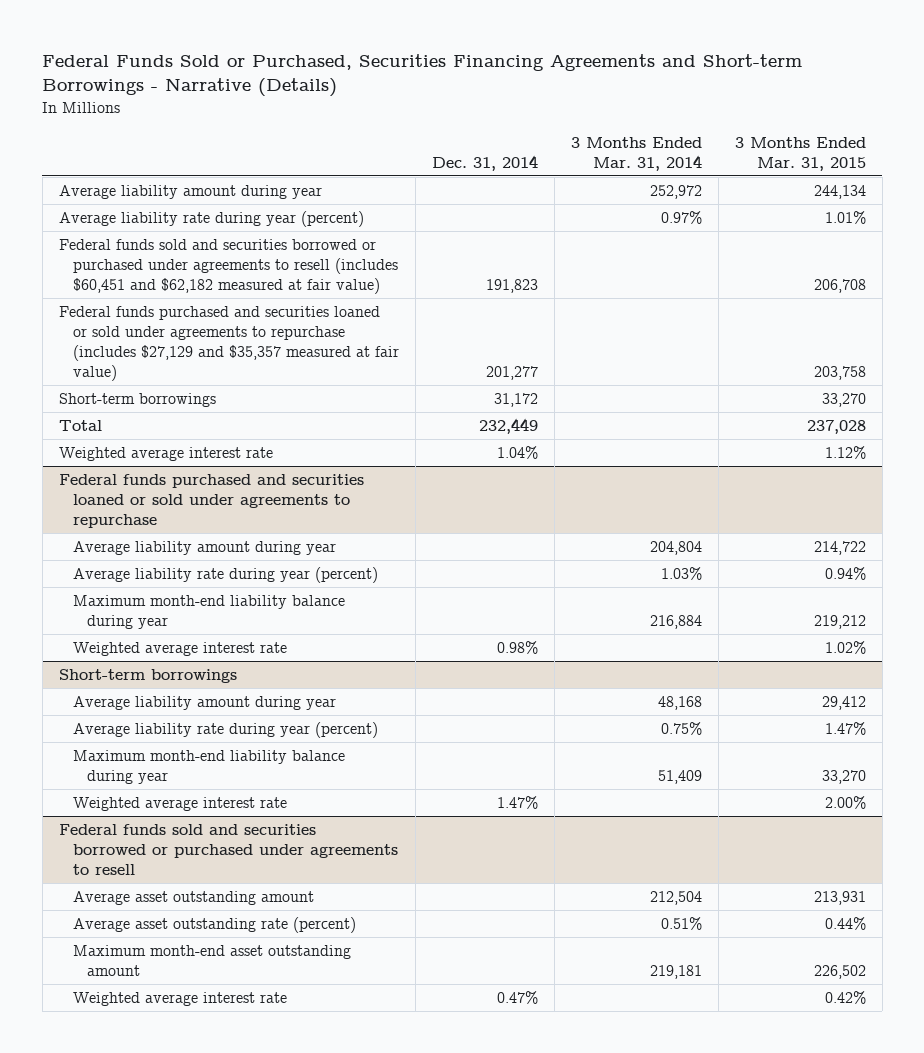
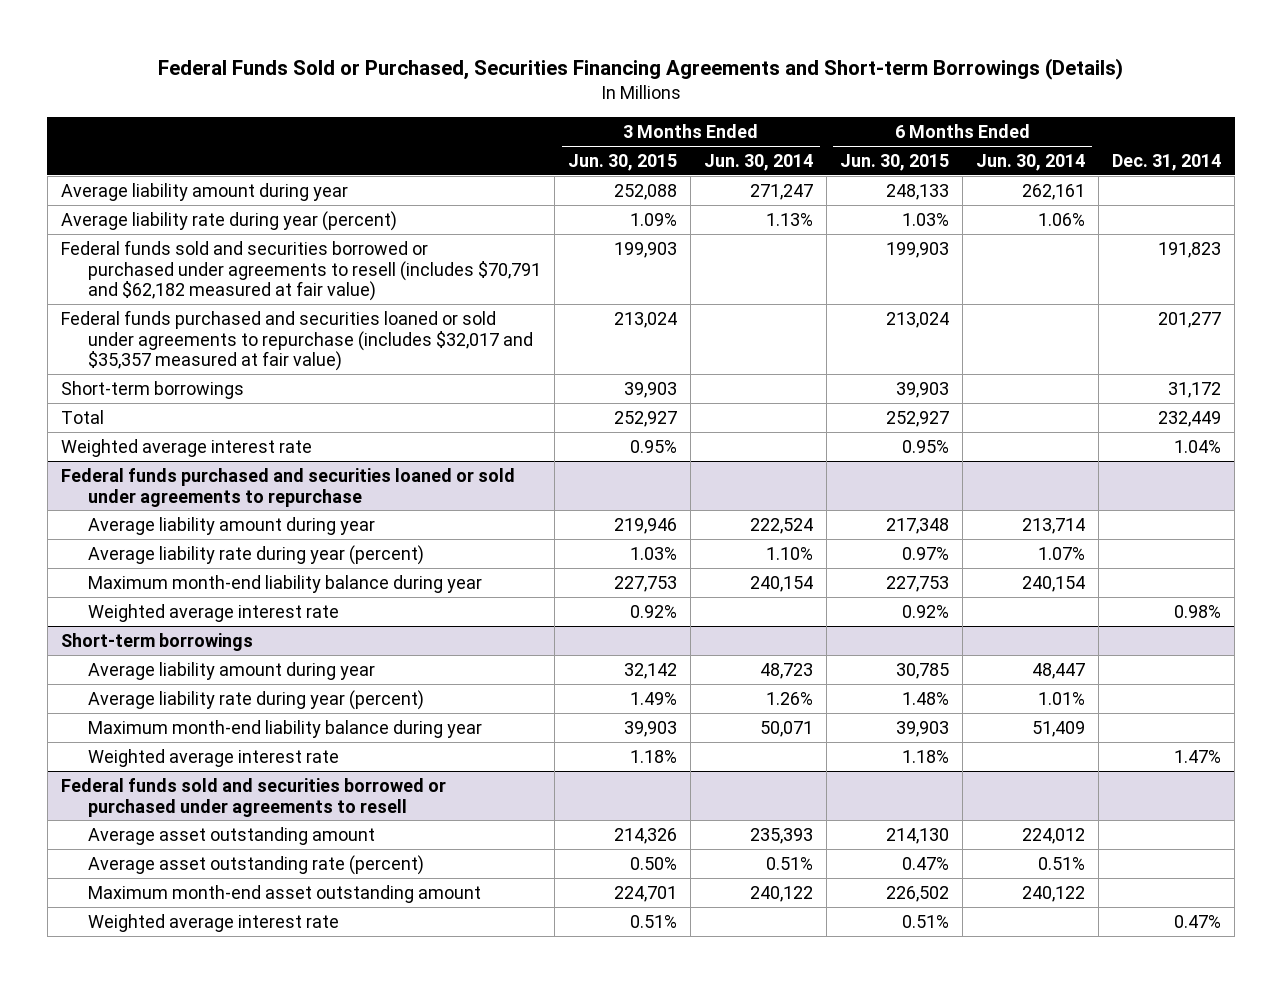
- Federal Funds Sold or Purchased, Securities Financing Agreements and Short-term Borrowings - Narrative (Details)
+ Federal Funds Sold or Purchased, Securities Financing Agreements and Short-term Borrowings (Details)
- | Dec. 31, 2014 | 3 Months Ended Mar. 31, 2014 | 3 Months Ended Mar. 31, 2015
+ | 3 Months Ended Jun. 30, 2015 | 3 Months Ended Jun. 30, 2014 | 6 Months Ended Jun. 30, 2015 | 6 Months Ended Jun. 30, 2014 | Dec. 31, 2014
- Federal funds sold and securities borrowed or purchased under agreements to resell (includes $60,451 and $62,182 measured at fair value) | 191,823 | | 206,708
- Federal funds purchased and securities loaned or sold under agreements to repurchase (includes $27,129 and $35,357 measured at fair value) | 201,277 | | 203,758
+ Federal funds sold and securities borrowed or purchased under agreements to resell (includes $70,791 and $62,182 measured at fair value) | 199,903 | | 199,903 | | 191,823
+ Federal funds purchased and securities loaned or sold under agreements to repurchase (includes $32,017 and $35,357 measured at fair value) | 213,024 | | 213,024 | | 201,277

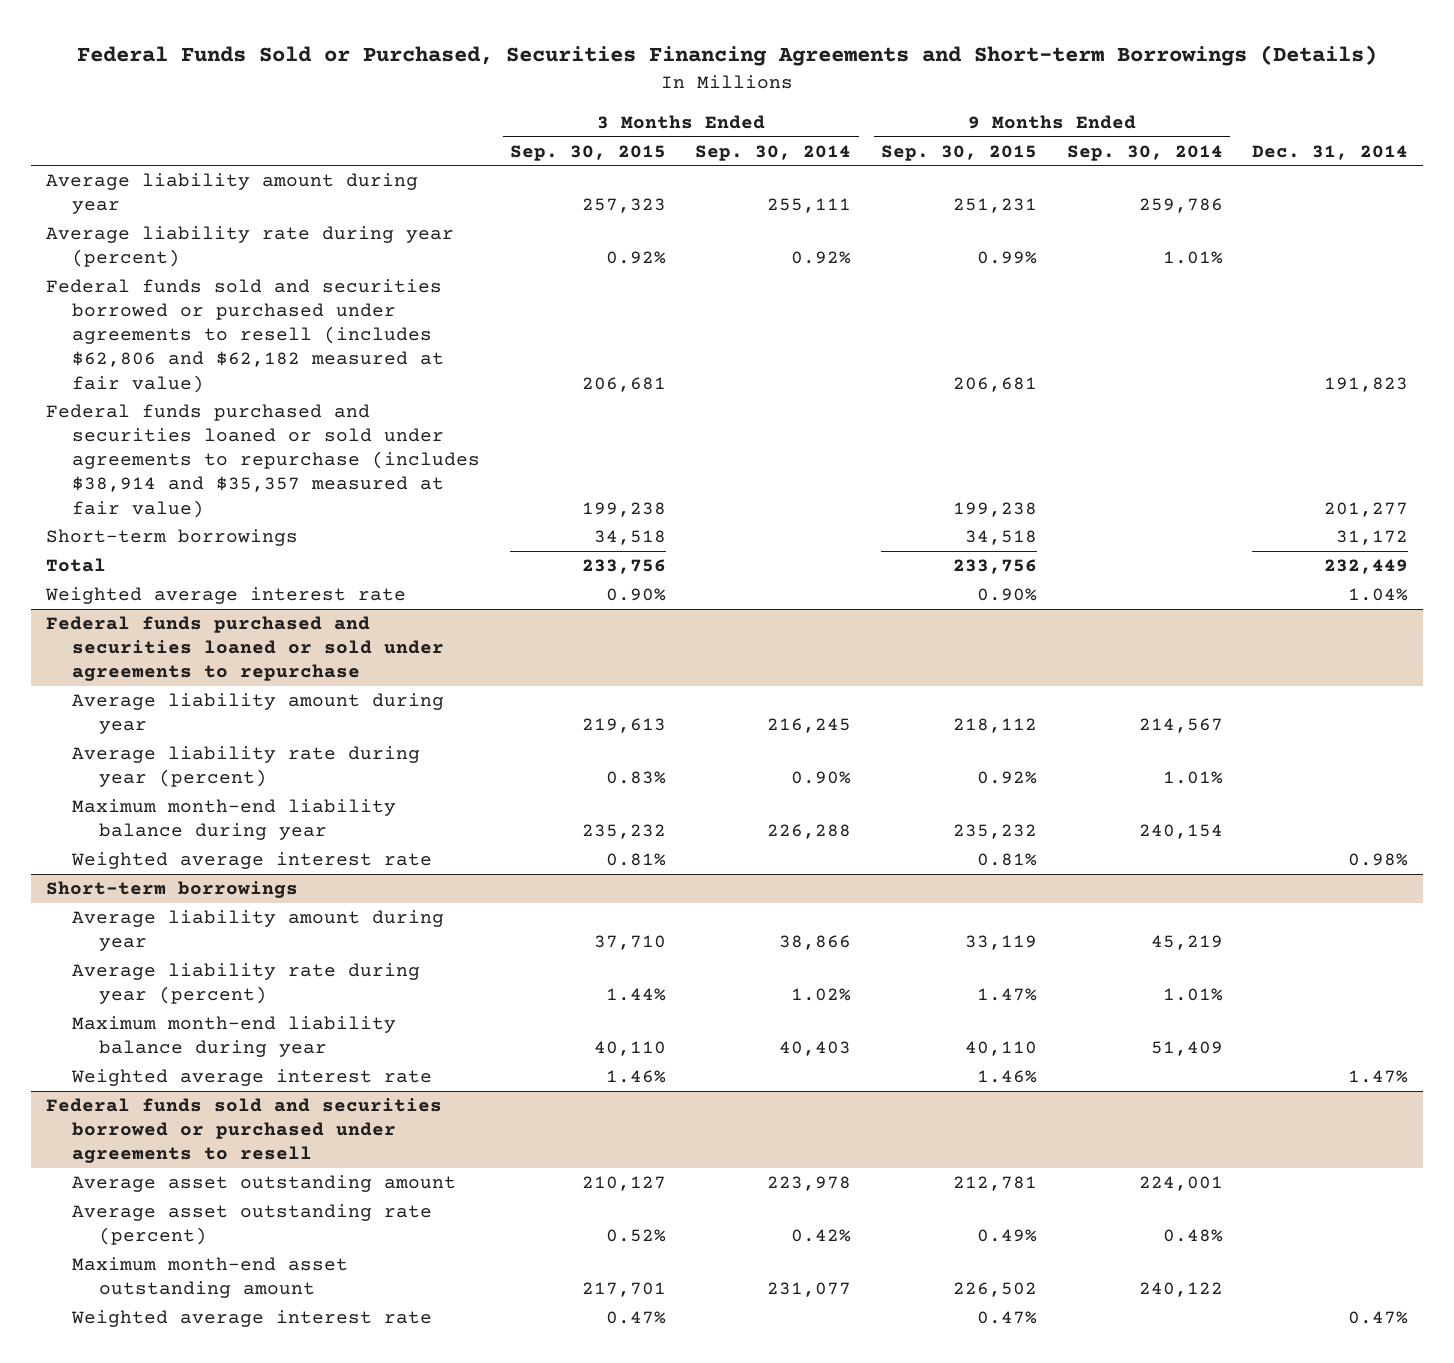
- | 3 Months Ended Jun. 30, 2015 | 3 Months Ended Jun. 30, 2014 | 6 Months Ended Jun. 30, 2015 | 6 Months Ended Jun. 30, 2014 | Dec. 31, 2014
+ | 3 Months Ended Sep. 30, 2015 | 3 Months Ended Sep. 30, 2014 | 9 Months Ended Sep. 30, 2015 | 9 Months Ended Sep. 30, 2014 | Dec. 31, 2014
- Federal funds sold and securities borrowed or purchased under agreements to resell (includes $70,791 and $62,182 measured at fair value) | 199,903 | | 199,903 | | 191,823
- Federal funds purchased and securities loaned or sold under agreements to repurchase (includes $32,017 and $35,357 measured at fair value) | 213,024 | | 213,024 | | 201,277
+ Federal funds sold and securities borrowed or purchased under agreements to resell (includes $62,806 and $62,182 measured at fair value) | 206,681 | | 206,681 | | 191,823
+ Federal funds purchased and securities loaned or sold under agreements to repurchase (includes $38,914 and $35,357 measured at fair value) | 199,238 | | 199,238 | | 201,277

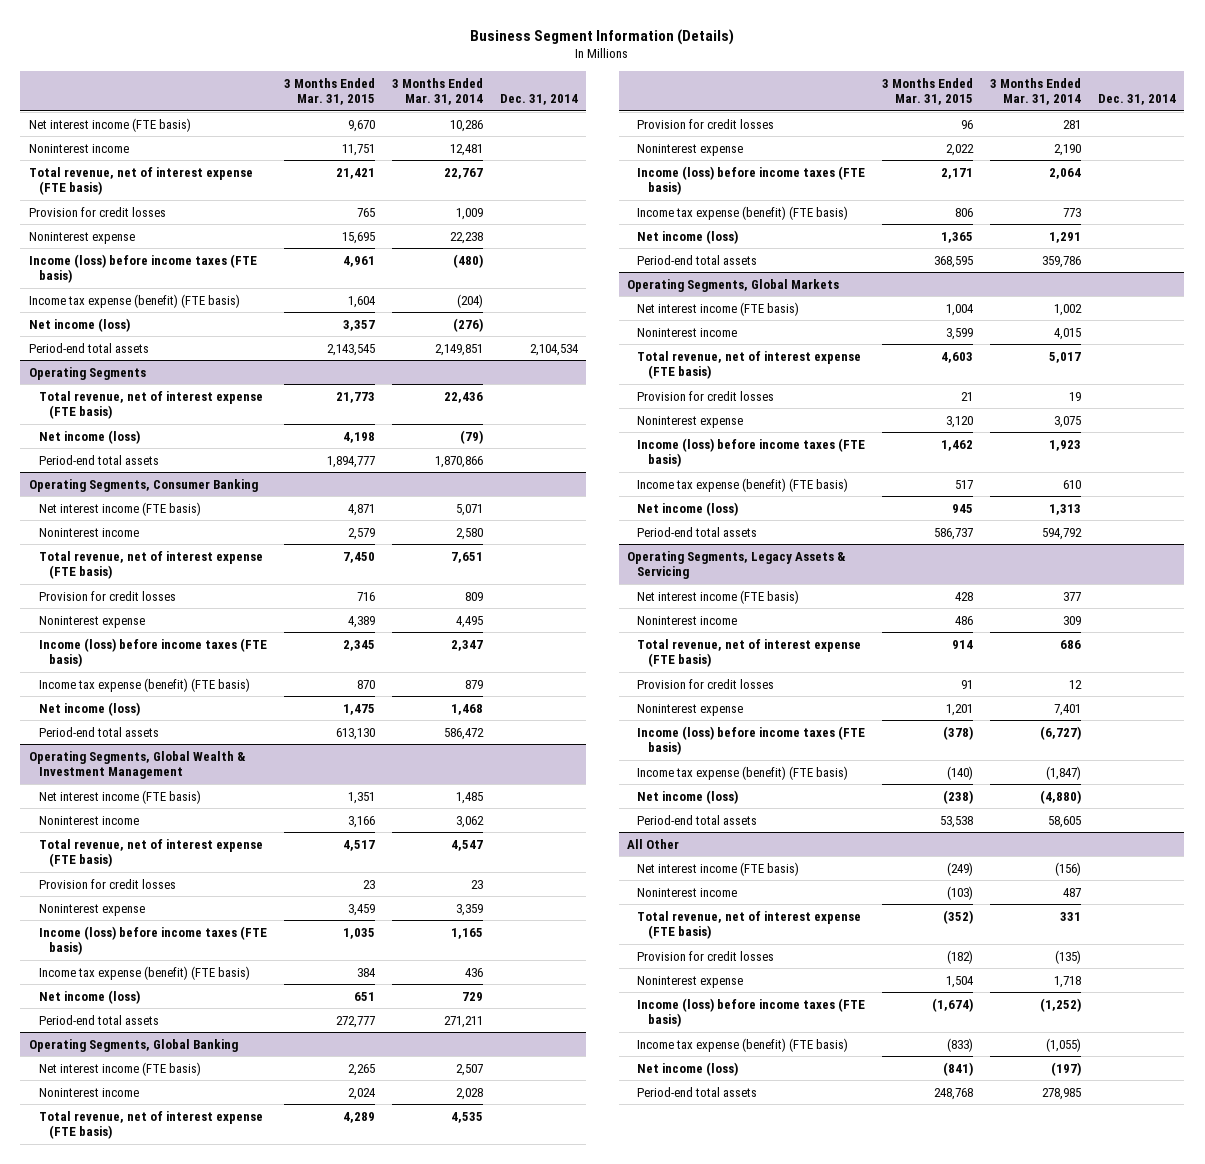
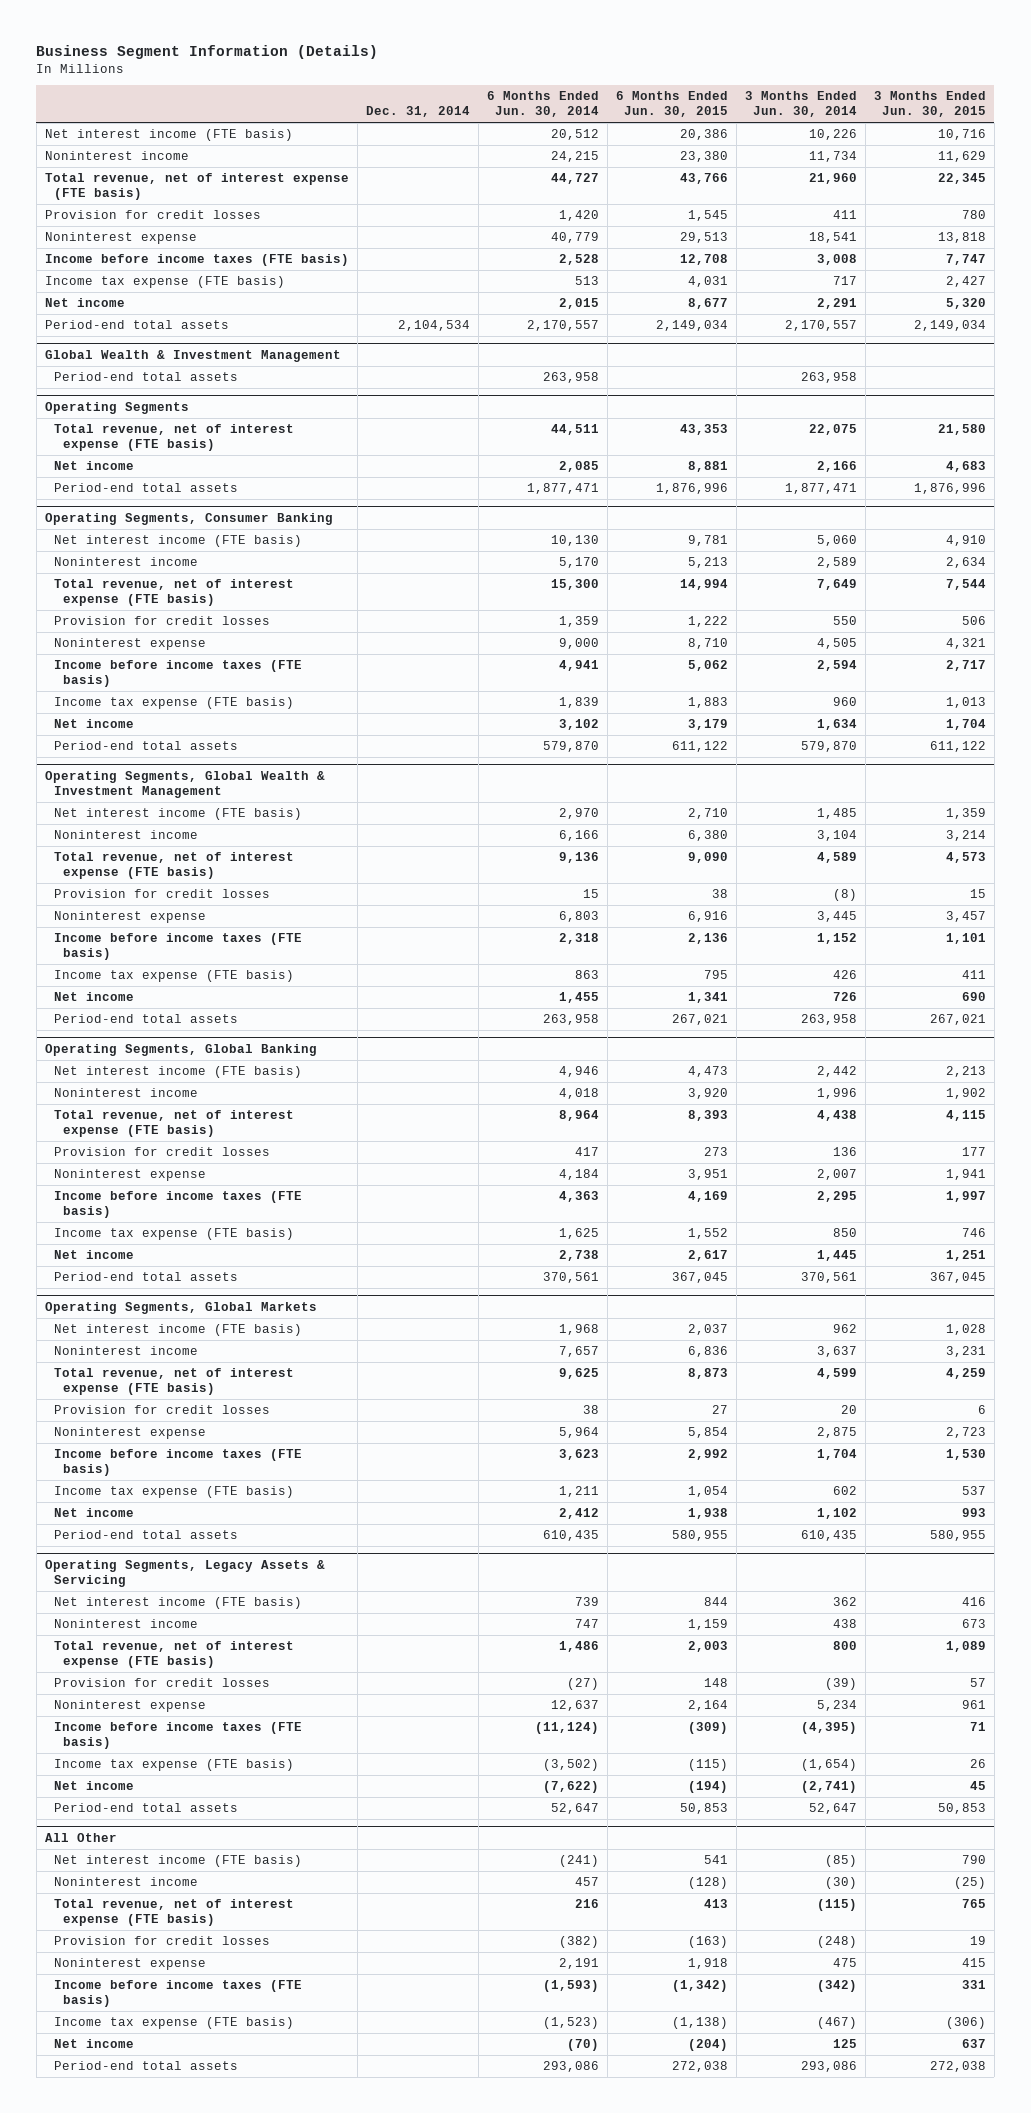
- | 3 Months Ended Mar. 31, 2015 | 3 Months Ended Mar. 31, 2014 | Dec. 31, 2014
+ | Dec. 31, 2014 | 6 Months Ended Jun. 30, 2014 | 6 Months Ended Jun. 30, 2015 | 3 Months Ended Jun. 30, 2014 | 3 Months Ended Jun. 30, 2015
- Income (loss) before income taxes (FTE basis) | 4,961 | (480) |
- Income tax expense (benefit) (FTE basis) | 1,604 | (204) |
- Net income (loss) | 3,357 | (276) |
+ Income before income taxes (FTE basis) | | 2,528 | 12,708 | 3,008 | 7,747
+ Income tax expense (FTE basis) | | 513 | 4,031 | 717 | 2,427
+ Net income | | 2,015 | 8,677 | 2,291 | 5,320
+ Global Wealth & Investment Management
+ Period-end total assets | | 263,958 | | 263,958 |
@ Operating Segments
- Net income (loss) | 4,198 | (79) |
+ Net income | | 2,085 | 8,881 | 2,166 | 4,683
@ Operating Segments, Consumer Banking
- Income (loss) before income taxes (FTE basis) | 2,345 | 2,347 |
- Income tax expense (benefit) (FTE basis) | 870 | 879 |
- Net income (loss) | 1,475 | 1,468 |
+ Income before income taxes (FTE basis) | | 4,941 | 5,062 | 2,594 | 2,717
+ Income tax expense (FTE basis) | | 1,839 | 1,883 | 960 | 1,013
+ Net income | | 3,102 | 3,179 | 1,634 | 1,704
@ Operating Segments, Global Wealth & Investment Management
- Income (loss) before income taxes (FTE basis) | 1,035 | 1,165 |
- Income tax expense (benefit) (FTE basis) | 384 | 436 |
- Net income (loss) | 651 | 729 |
+ Income before income taxes (FTE basis) | | 2,318 | 2,136 | 1,152 | 1,101
+ Income tax expense (FTE basis) | | 863 | 795 | 426 | 411
+ Net income | | 1,455 | 1,341 | 726 | 690
@ Operating Segments, Global Banking
- Income (loss) before income taxes (FTE basis) | 2,171 | 2,064 |
- Income tax expense (benefit) (FTE basis) | 806 | 773 |
- Net income (loss) | 1,365 | 1,291 |
+ Income before income taxes (FTE basis) | | 4,363 | 4,169 | 2,295 | 1,997
+ Income tax expense (FTE basis) | | 1,625 | 1,552 | 850 | 746
+ Net income | | 2,738 | 2,617 | 1,445 | 1,251
@ Operating Segments, Global Markets
- Income (loss) before income taxes (FTE basis) | 1,462 | 1,923 |
- Income tax expense (benefit) (FTE basis) | 517 | 610 |
- Net income (loss) | 945 | 1,313 |
+ Income before income taxes (FTE basis) | | 3,623 | 2,992 | 1,704 | 1,530
+ Income tax expense (FTE basis) | | 1,211 | 1,054 | 602 | 537
+ Net income | | 2,412 | 1,938 | 1,102 | 993
@ Operating Segments, Legacy Assets & Servicing
- Income (loss) before income taxes (FTE basis) | (378) | (6,727) |
- Income tax expense (benefit) (FTE basis) | (140) | (1,847) |
- Net income (loss) | (238) | (4,880) |
+ Income before income taxes (FTE basis) | | (11,124) | (309) | (4,395) | 71
+ Income tax expense (FTE basis) | | (3,502) | (115) | (1,654) | 26
+ Net income | | (7,622) | (194) | (2,741) | 45
@ All Other
- Income (loss) before income taxes (FTE basis) | (1,674) | (1,252) |
- Income tax expense (benefit) (FTE basis) | (833) | (1,055) |
- Net income (loss) | (841) | (197) |
+ Income before income taxes (FTE basis) | | (1,593) | (1,342) | (342) | 331
+ Income tax expense (FTE basis) | | (1,523) | (1,138) | (467) | (306)
+ Net income | | (70) | (204) | 125 | 637

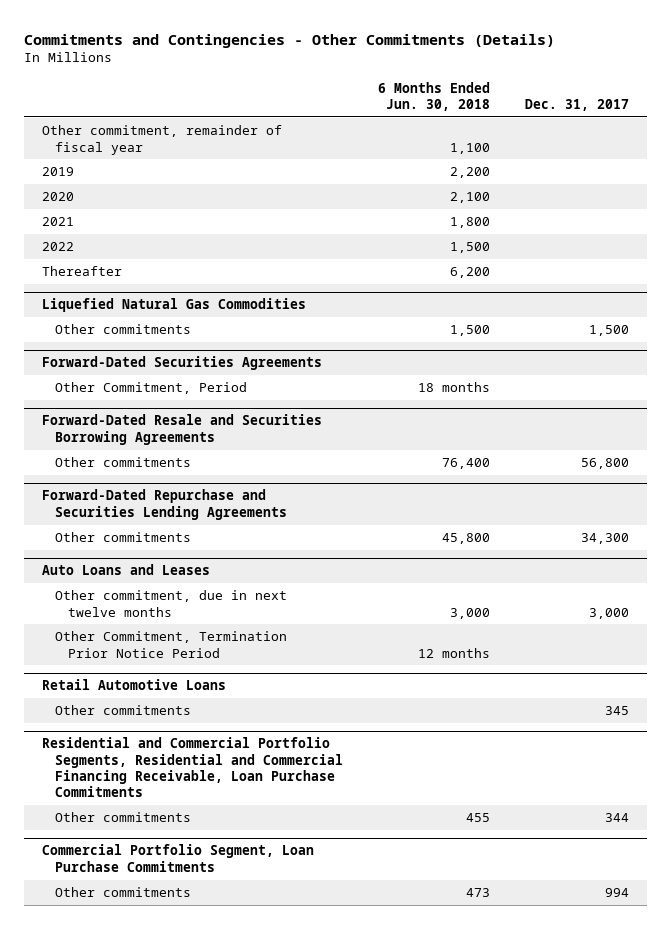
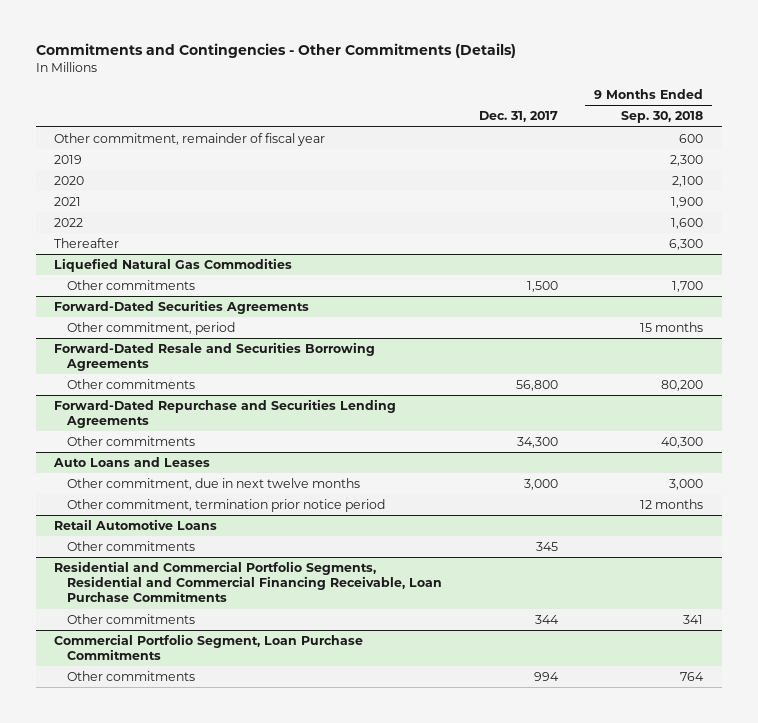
- | 6 Months Ended Jun. 30, 2018 | Dec. 31, 2017
+ | Dec. 31, 2017 | 9 Months Ended Sep. 30, 2018
@ Forward-Dated Securities Agreements
- Other Commitment, Period | 18 months |
+ Other commitment, period | | 15 months
@ Auto Loans and Leases
- Other Commitment, Termination Prior Notice Period | 12 months |
+ Other commitment, termination prior notice period | | 12 months

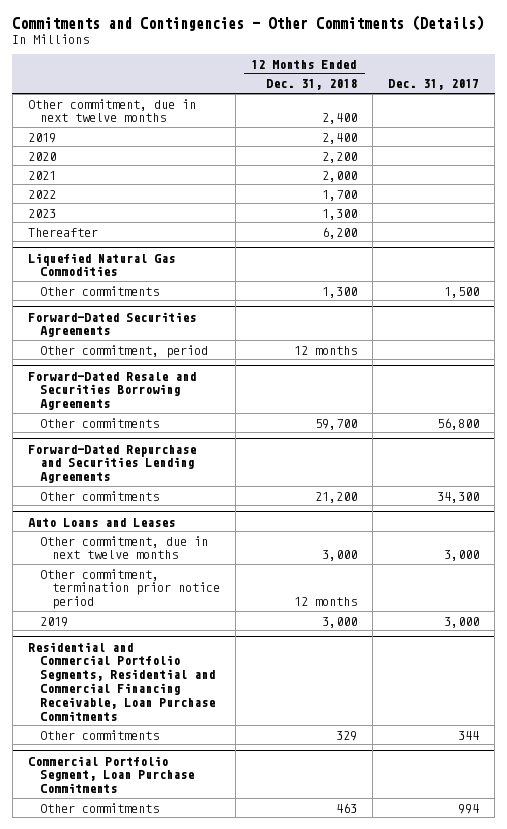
- | Dec. 31, 2017 | 9 Months Ended Sep. 30, 2018
+ | 12 Months Ended Dec. 31, 2018 | Dec. 31, 2017
- Other commitment, remainder of fiscal year | | 600
+ Other commitment, due in next twelve months | 2,400 |
+ 2023 | 1,300 |
- Retail Automotive Loans
- Other commitments | 345 |
@ Auto Loans and Leases
+ 2019 | 3,000 | 3,000

